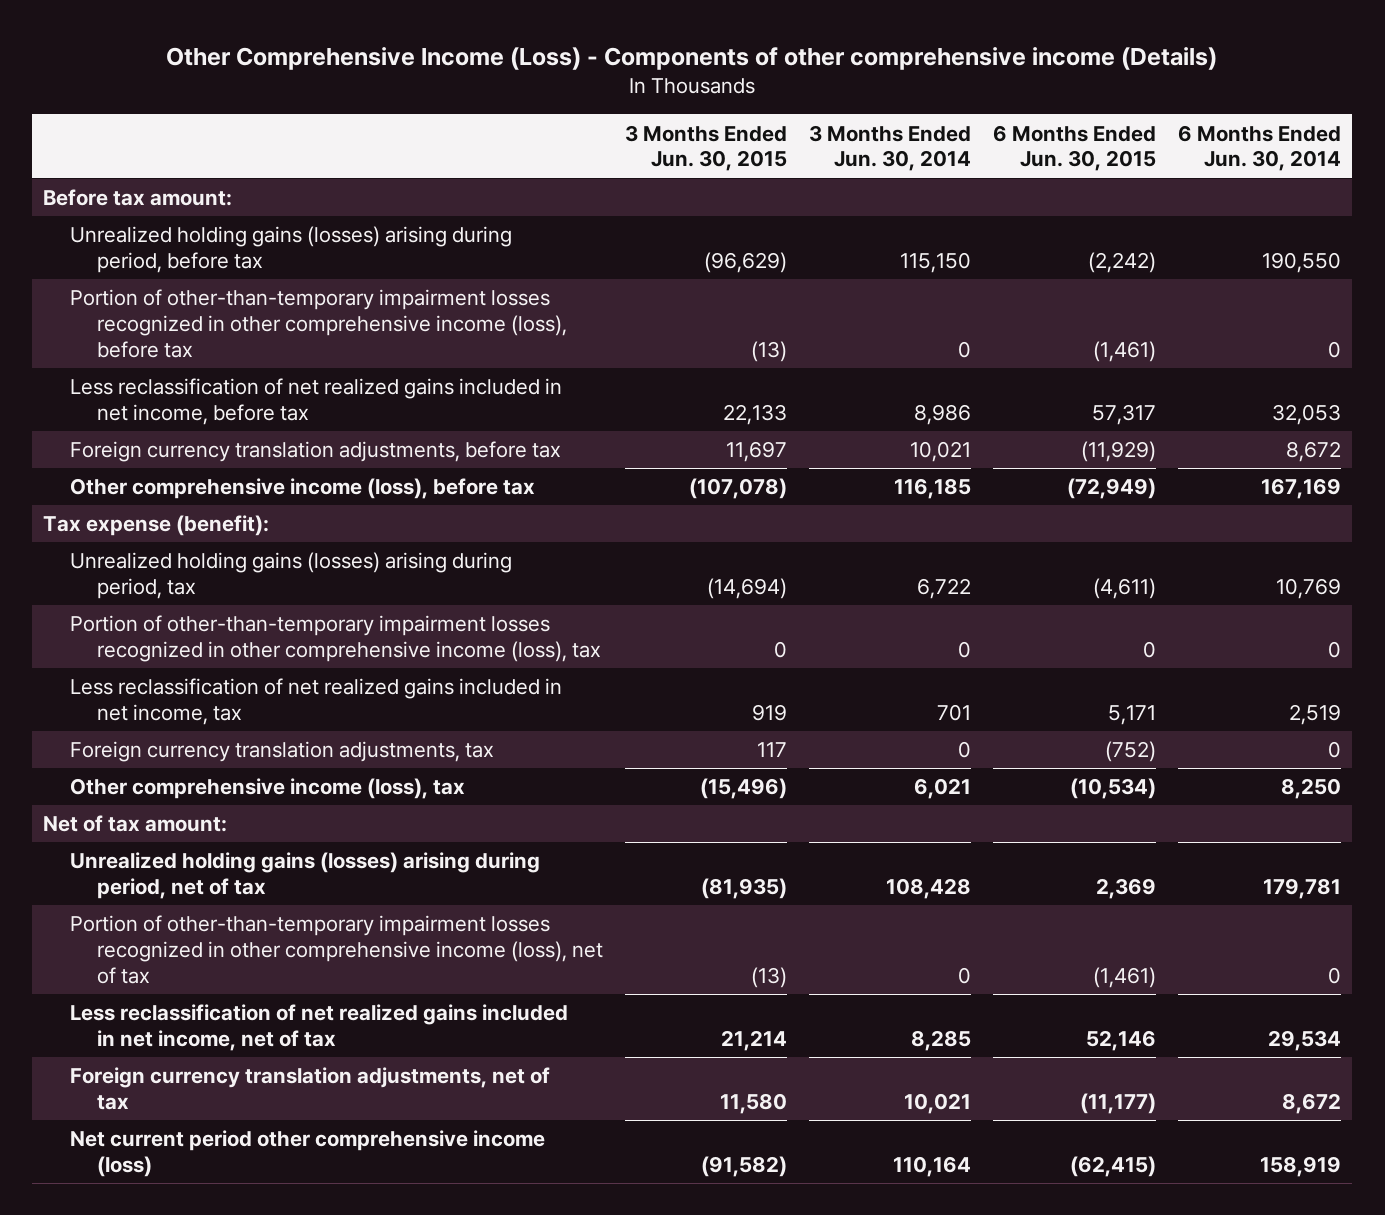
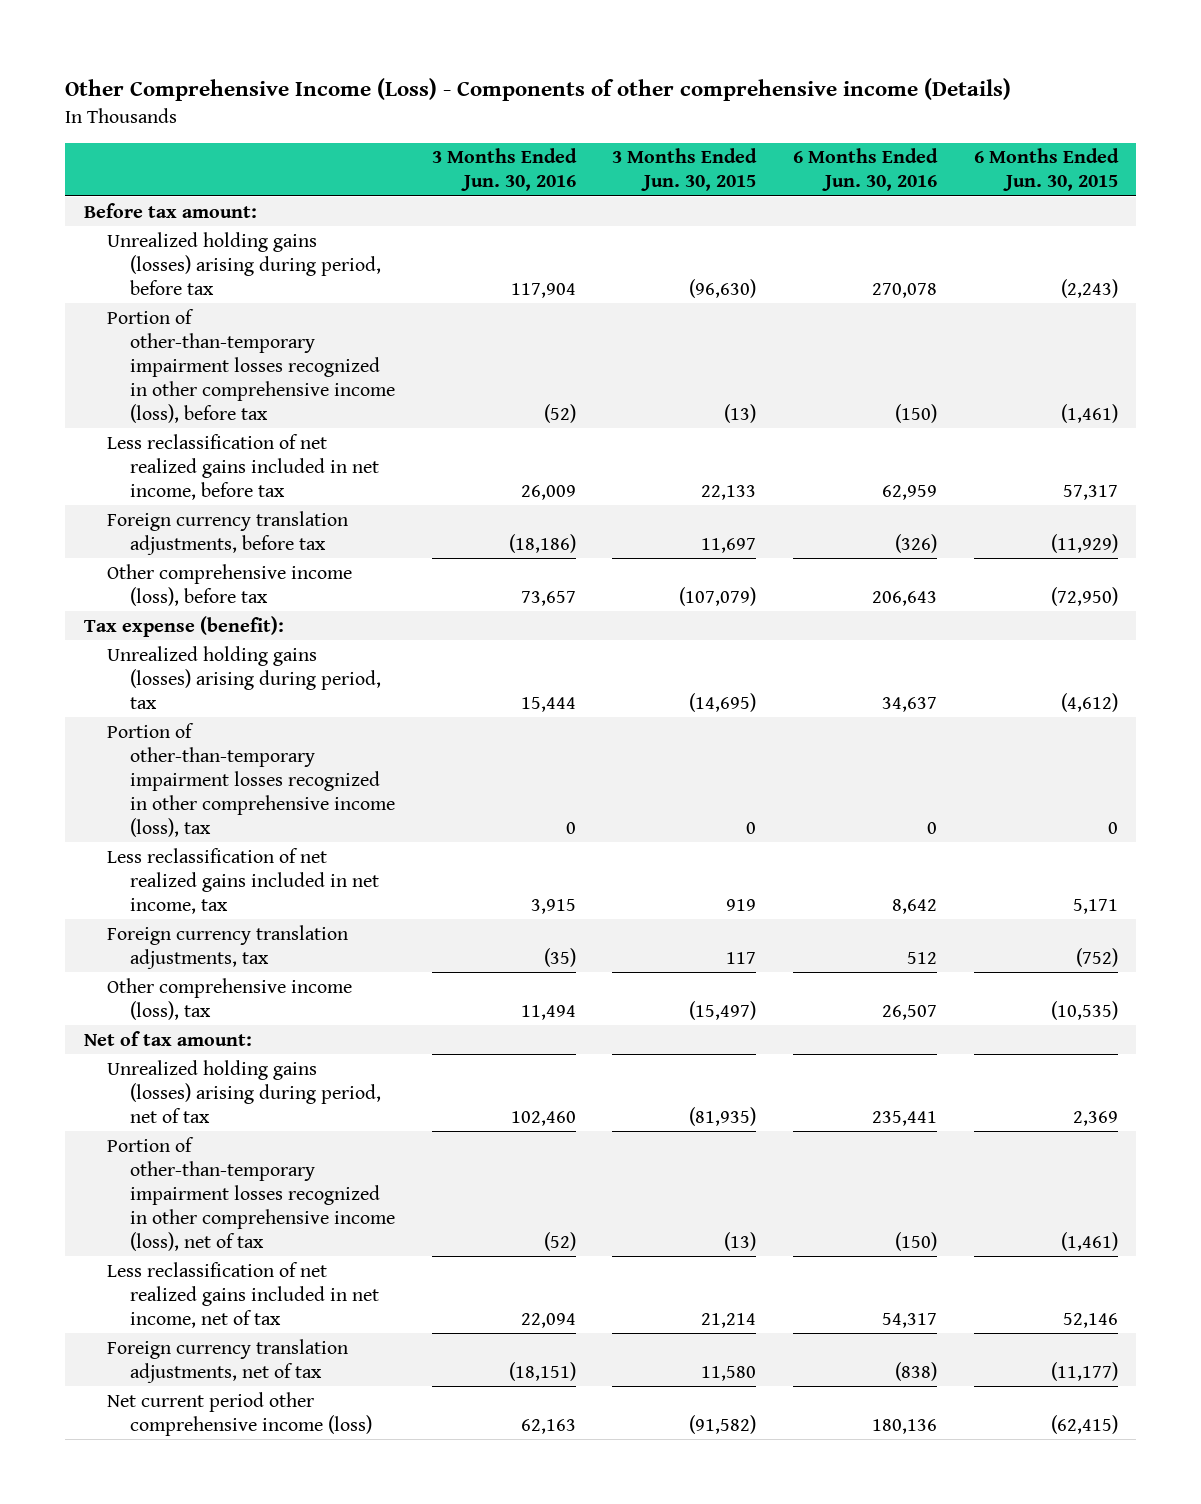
- | 3 Months Ended Jun. 30, 2015 | 3 Months Ended Jun. 30, 2014 | 6 Months Ended Jun. 30, 2015 | 6 Months Ended Jun. 30, 2014
+ | 3 Months Ended Jun. 30, 2016 | 3 Months Ended Jun. 30, 2015 | 6 Months Ended Jun. 30, 2016 | 6 Months Ended Jun. 30, 2015
- Unrealized holding gains (losses) arising during period, before tax | (96,629) | 115,150 | (2,242) | 190,550
+ Unrealized holding gains (losses) arising during period, before tax | 117,904 | (96,630) | 270,078 | (2,243)
- Other comprehensive income (loss), before tax | (107,078) | 116,185 | (72,949) | 167,169
+ Other comprehensive income (loss), before tax | 73,657 | (107,079) | 206,643 | (72,950)
- Unrealized holding gains (losses) arising during period, tax | (14,694) | 6,722 | (4,611) | 10,769
+ Unrealized holding gains (losses) arising during period, tax | 15,444 | (14,695) | 34,637 | (4,612)
- Other comprehensive income (loss), tax | (15,496) | 6,021 | (10,534) | 8,250
+ Other comprehensive income (loss), tax | 11,494 | (15,497) | 26,507 | (10,535)

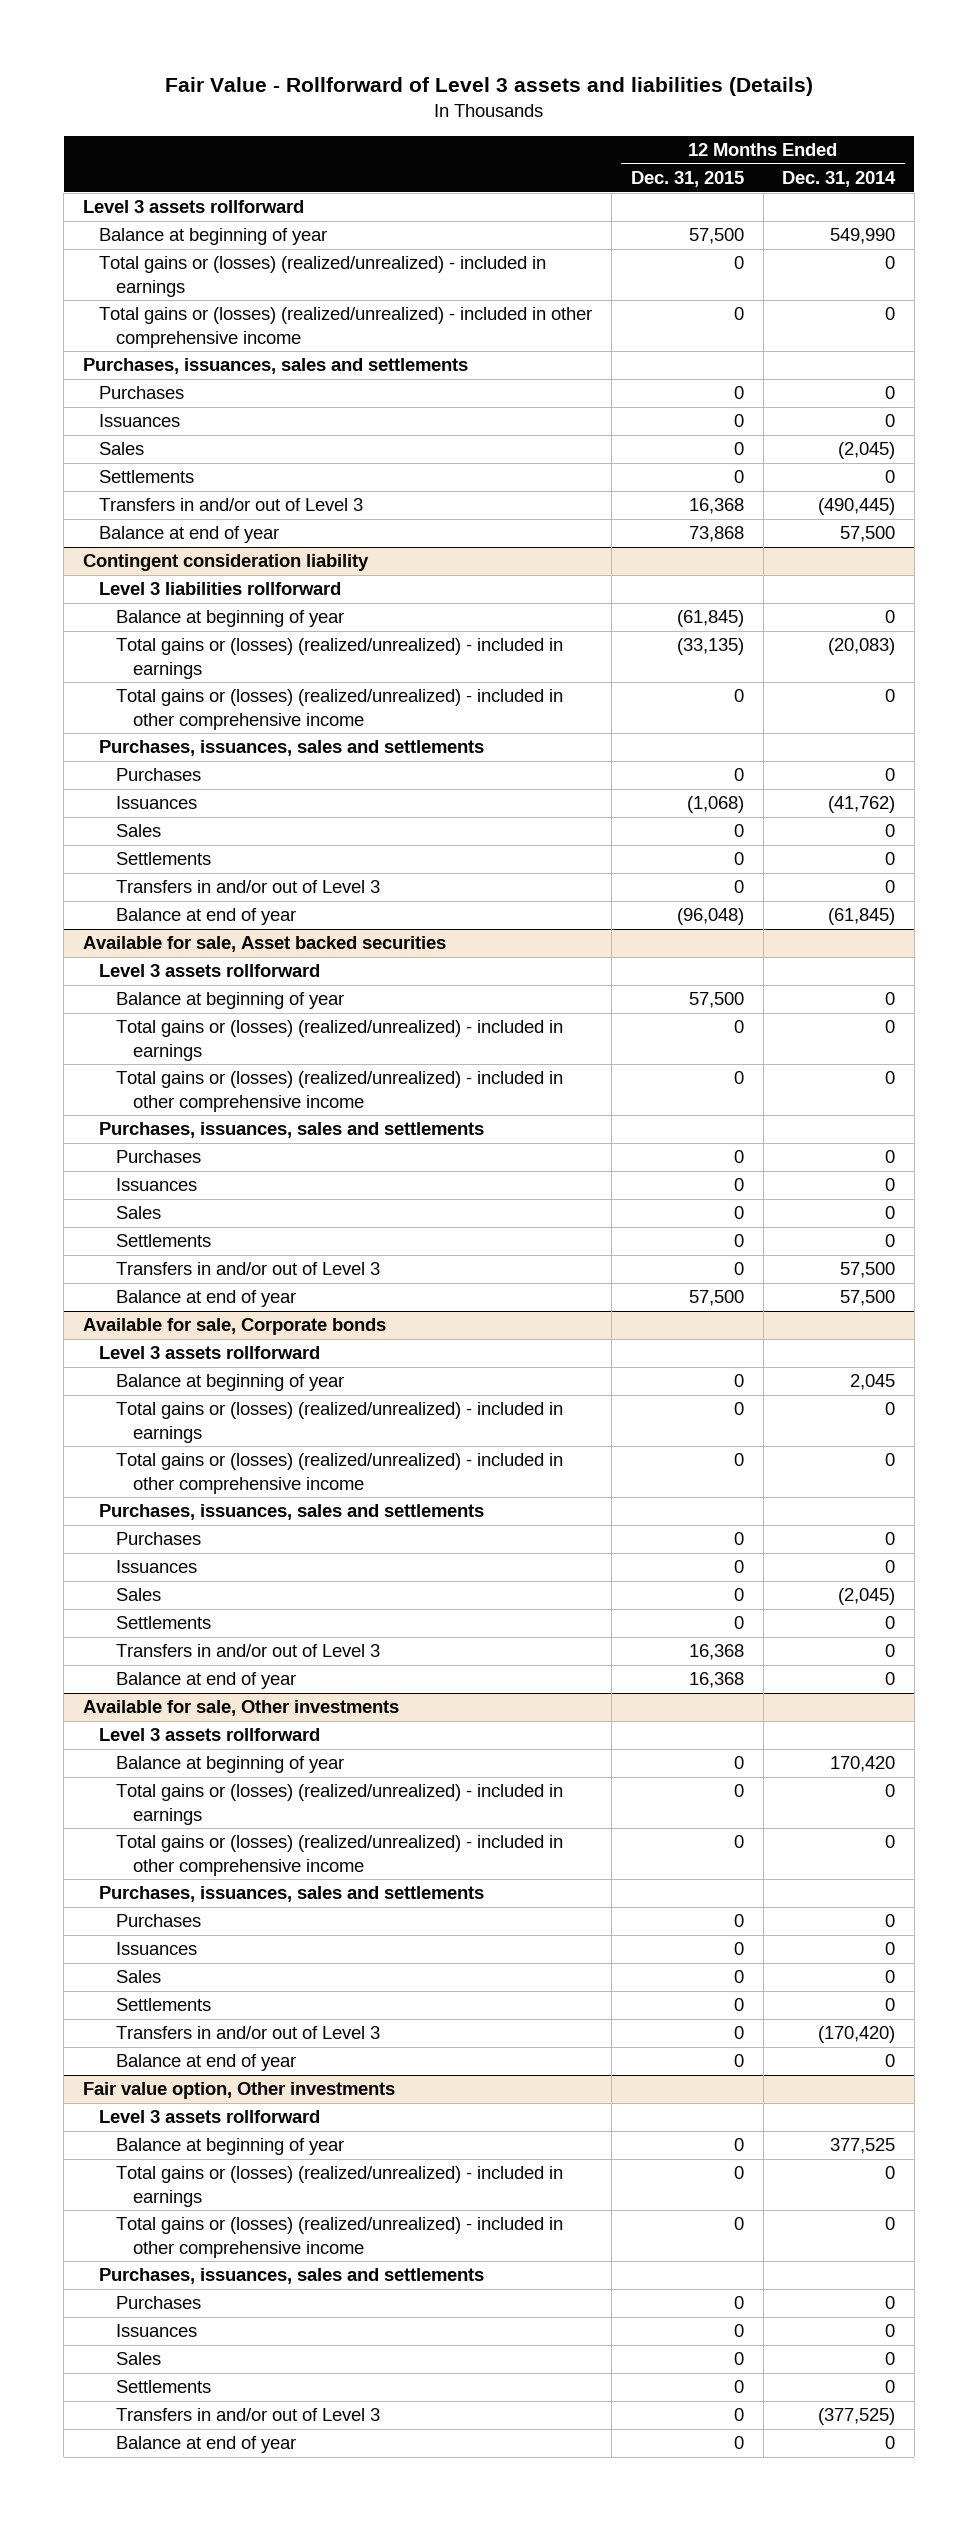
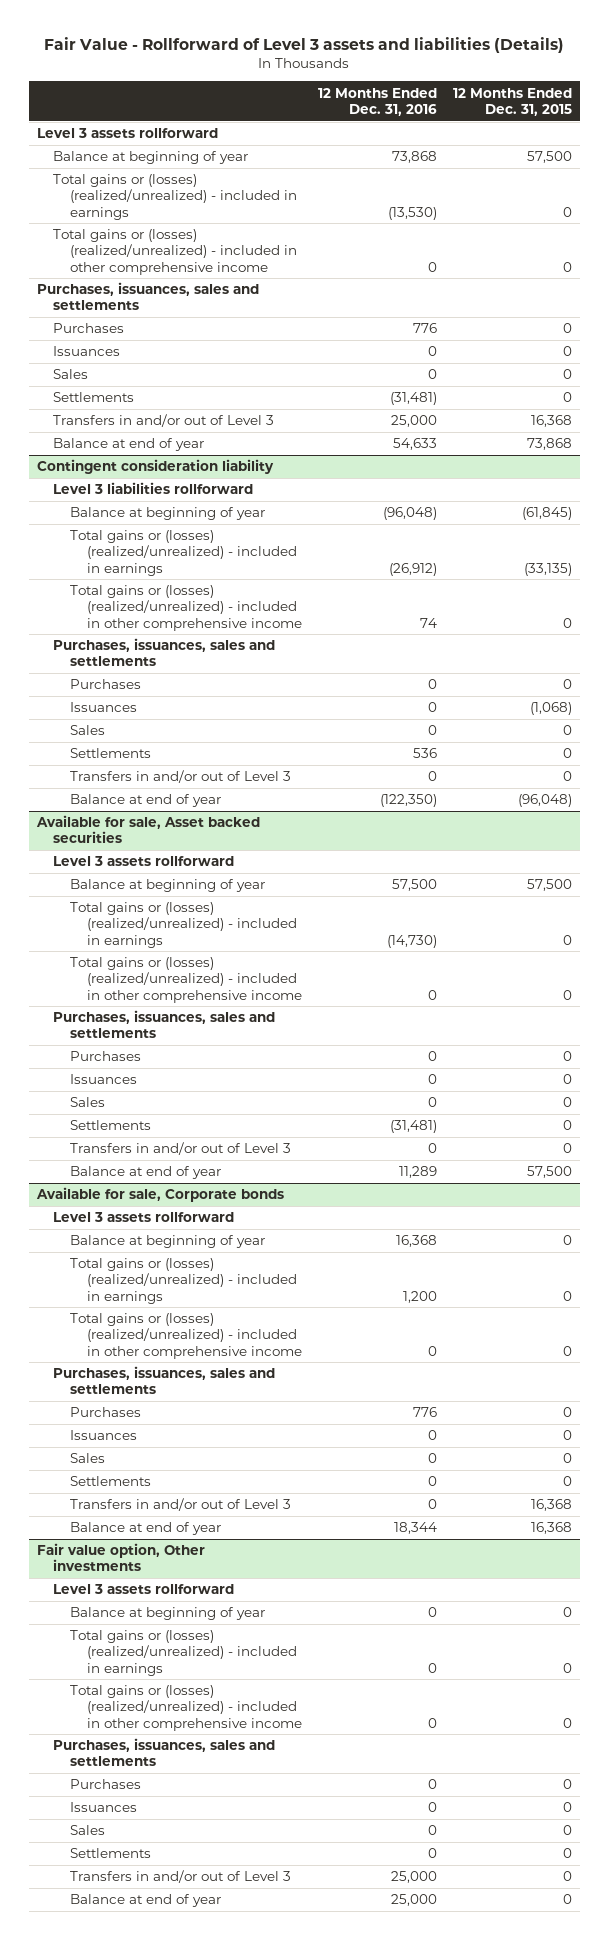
- | 12 Months Ended Dec. 31, 2015 | 12 Months Ended Dec. 31, 2014
+ | 12 Months Ended Dec. 31, 2016 | 12 Months Ended Dec. 31, 2015
- Available for sale, Other investments
- Level 3 assets rollforward
- Balance at beginning of year | 0 | 170,420
- Total gains or (losses) (realized/unrealized) - included in earnings | 0 | 0
- Total gains or (losses) (realized/unrealized) - included in other comprehensive income | 0 | 0
- Purchases, issuances, sales and settlements
- Purchases | 0 | 0
- Issuances | 0 | 0
- Sales | 0 | 0
- Settlements | 0 | 0
- Transfers in and/or out of Level 3 | 0 | (170,420)
- Balance at end of year | 0 | 0

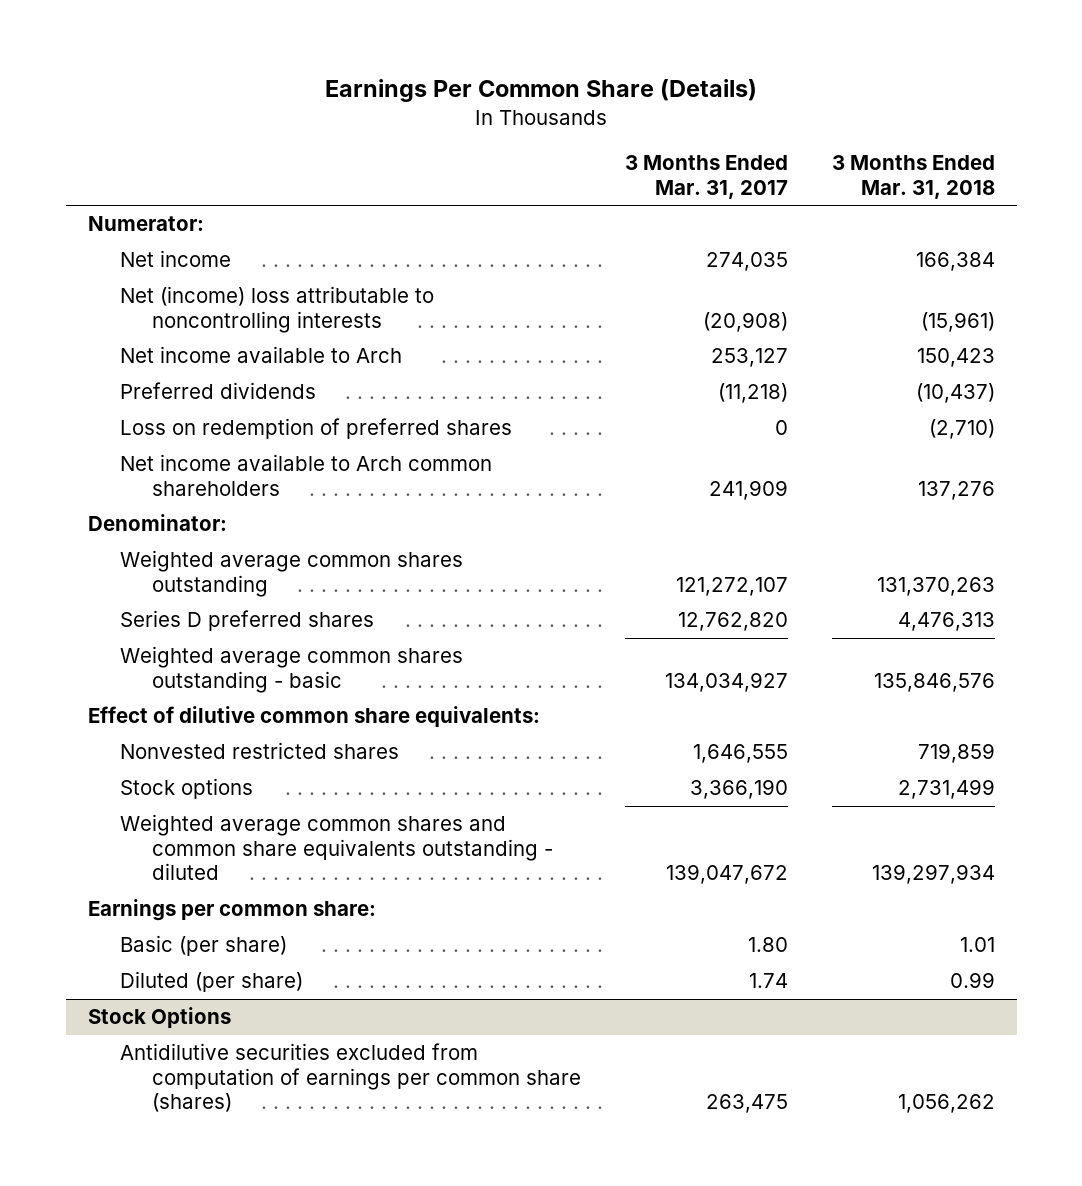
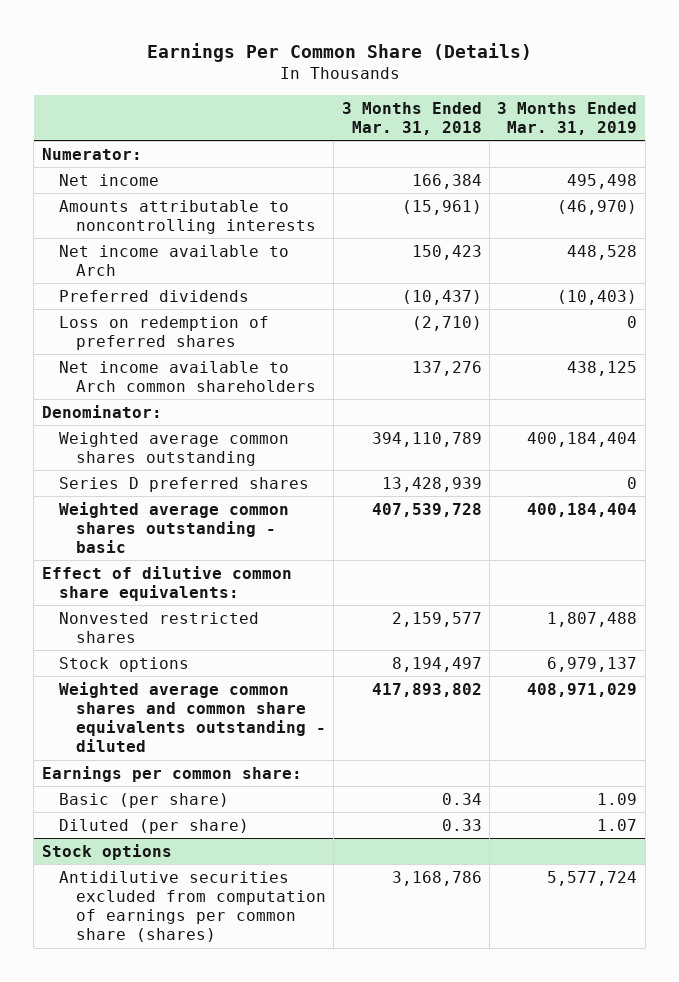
- | 3 Months Ended Mar. 31, 2017 | 3 Months Ended Mar. 31, 2018
+ | 3 Months Ended Mar. 31, 2018 | 3 Months Ended Mar. 31, 2019
- Net (income) loss attributable to noncontrolling interests | (20,908) | (15,961)
+ Amounts attributable to noncontrolling interests | (15,961) | (46,970)
- Weighted average common shares outstanding | 121,272,107 | 131,370,263
- Series D preferred shares | 12,762,820 | 4,476,313
- Weighted average common shares outstanding - basic | 134,034,927 | 135,846,576
+ Weighted average common shares outstanding | 394,110,789 | 400,184,404
+ Series D preferred shares | 13,428,939 | 0
+ Weighted average common shares outstanding - basic | 407,539,728 | 400,184,404
- Nonvested restricted shares | 1,646,555 | 719,859
- Stock options | 3,366,190 | 2,731,499
- Weighted average common shares and common share equivalents outstanding - diluted | 139,047,672 | 139,297,934
+ Nonvested restricted shares | 2,159,577 | 1,807,488
+ Stock options | 8,194,497 | 6,979,137
+ Weighted average common shares and common share equivalents outstanding - diluted | 417,893,802 | 408,971,029
- Basic (per share) | 1.80 | 1.01
- Diluted (per share) | 1.74 | 0.99
- Stock Options
- Antidilutive securities excluded from computation of earnings per common share (shares) | 263,475 | 1,056,262
+ Basic (per share) | 0.34 | 1.09
+ Diluted (per share) | 0.33 | 1.07
+ Stock options
+ Antidilutive securities excluded from computation of earnings per common share (shares) | 3,168,786 | 5,577,724

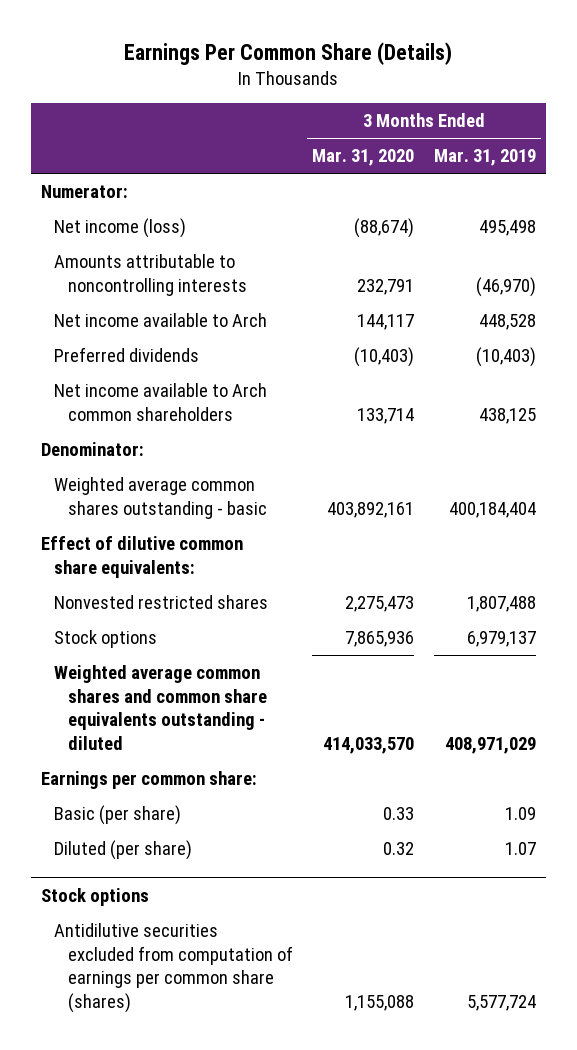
- | 3 Months Ended Mar. 31, 2018 | 3 Months Ended Mar. 31, 2019
+ | 3 Months Ended Mar. 31, 2020 | 3 Months Ended Mar. 31, 2019
- Net income | 166,384 | 495,498
+ Net income (loss) | (88,674) | 495,498
- Loss on redemption of preferred shares | (2,710) | 0
- Weighted average common shares outstanding | 394,110,789 | 400,184,404
- Series D preferred shares | 13,428,939 | 0

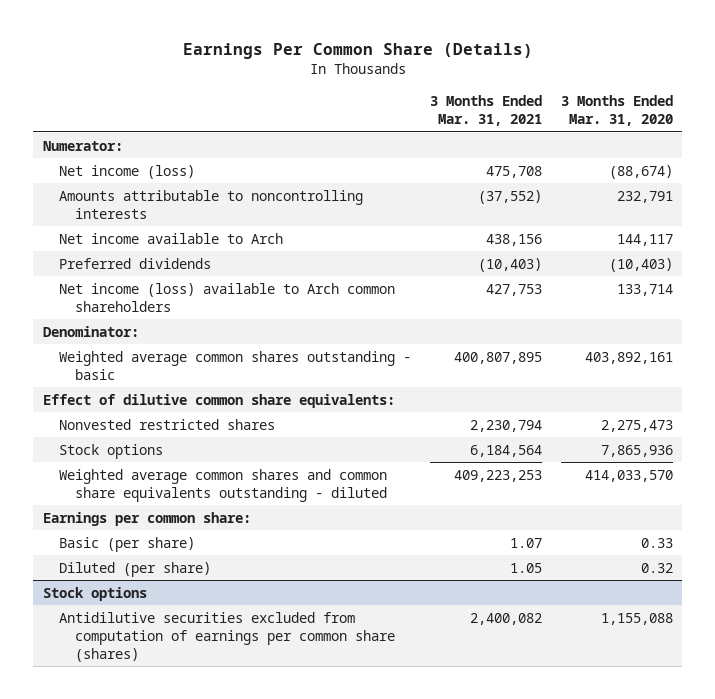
- | 3 Months Ended Mar. 31, 2020 | 3 Months Ended Mar. 31, 2019
+ | 3 Months Ended Mar. 31, 2021 | 3 Months Ended Mar. 31, 2020
- Net income available to Arch common shareholders | 133,714 | 438,125
+ Net income (loss) available to Arch common shareholders | 427,753 | 133,714

